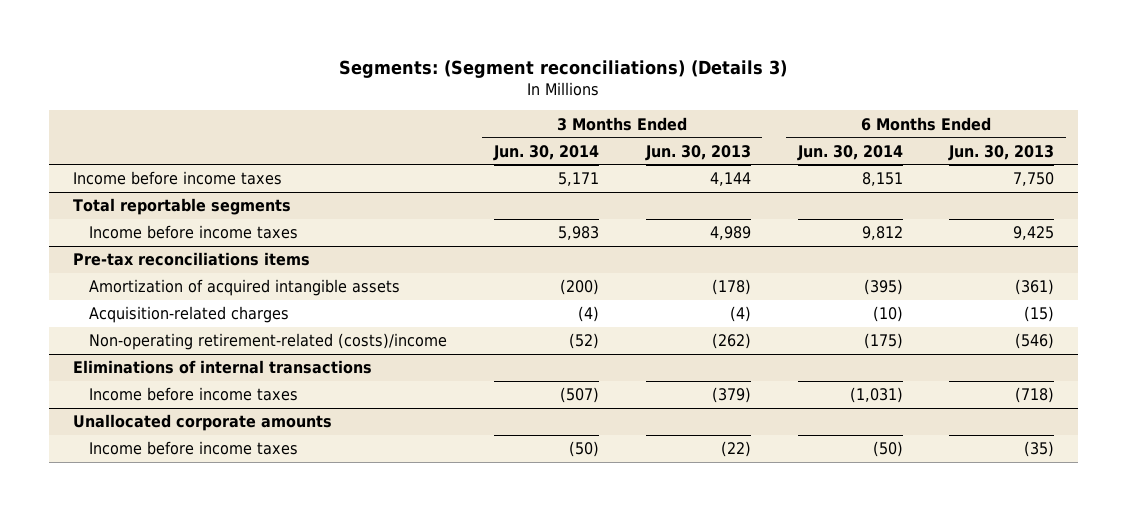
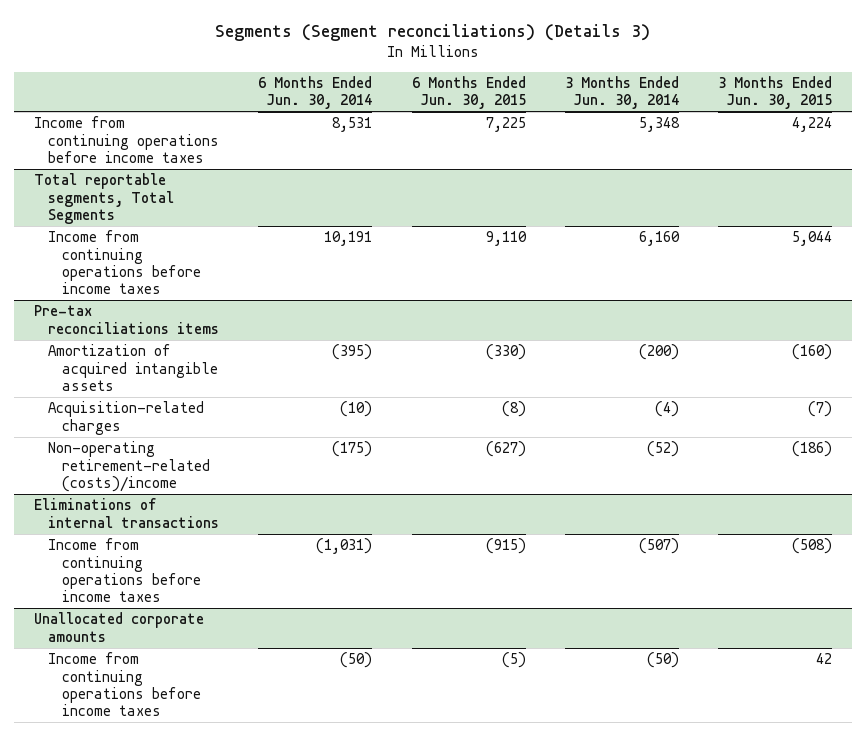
- Segments: (Segment reconciliations) (Details 3)
+ Segments (Segment reconciliations) (Details 3)
- | 3 Months Ended Jun. 30, 2014 | 3 Months Ended Jun. 30, 2013 | 6 Months Ended Jun. 30, 2014 | 6 Months Ended Jun. 30, 2013
+ | 6 Months Ended Jun. 30, 2014 | 6 Months Ended Jun. 30, 2015 | 3 Months Ended Jun. 30, 2014 | 3 Months Ended Jun. 30, 2015
- Income before income taxes | 5,171 | 4,144 | 8,151 | 7,750
- Total reportable segments
- Income before income taxes | 5,983 | 4,989 | 9,812 | 9,425
+ Income from continuing operations before income taxes | 8,531 | 7,225 | 5,348 | 4,224
+ Total reportable segments, Total Segments
+ Income from continuing operations before income taxes | 10,191 | 9,110 | 6,160 | 5,044
@ Eliminations of internal transactions
- Income before income taxes | (507) | (379) | (1,031) | (718)
+ Income from continuing operations before income taxes | (1,031) | (915) | (507) | (508)
@ Unallocated corporate amounts
- Income before income taxes | (50) | (22) | (50) | (35)
+ Income from continuing operations before income taxes | (50) | (5) | (50) | 42

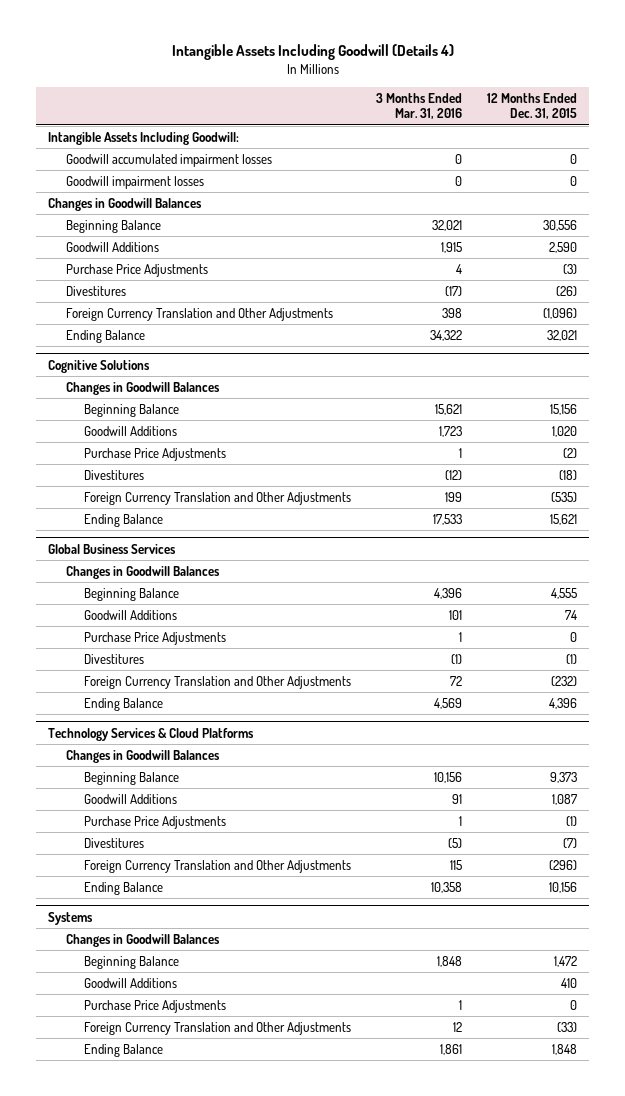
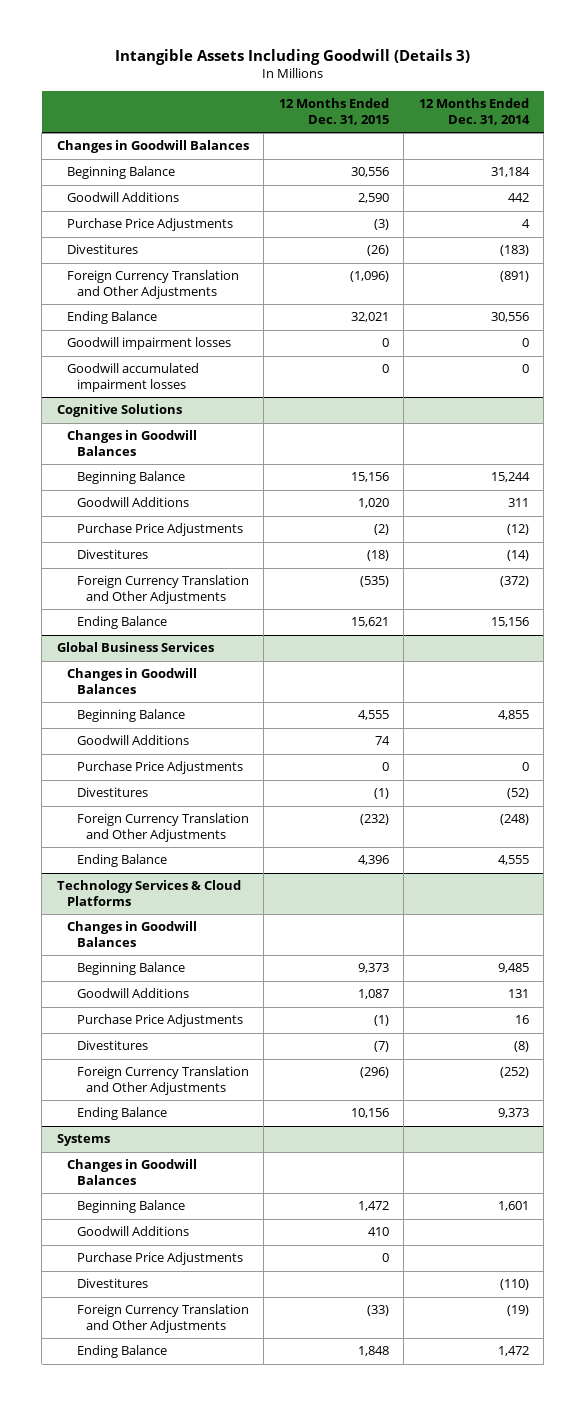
- Intangible Assets Including Goodwill (Details 4)
+ Intangible Assets Including Goodwill (Details 3)
- | 3 Months Ended Mar. 31, 2016 | 12 Months Ended Dec. 31, 2015
+ | 12 Months Ended Dec. 31, 2015 | 12 Months Ended Dec. 31, 2014
- Intangible Assets Including Goodwill:
moved down: Goodwill impairment losses | 0 | 0
moved down: Goodwill accumulated impairment losses | 0 | 0
@ Systems
+ Divestitures | | (110)

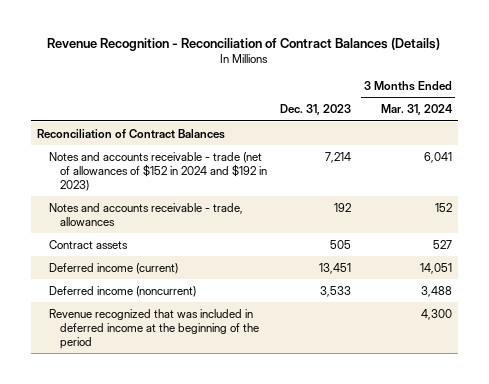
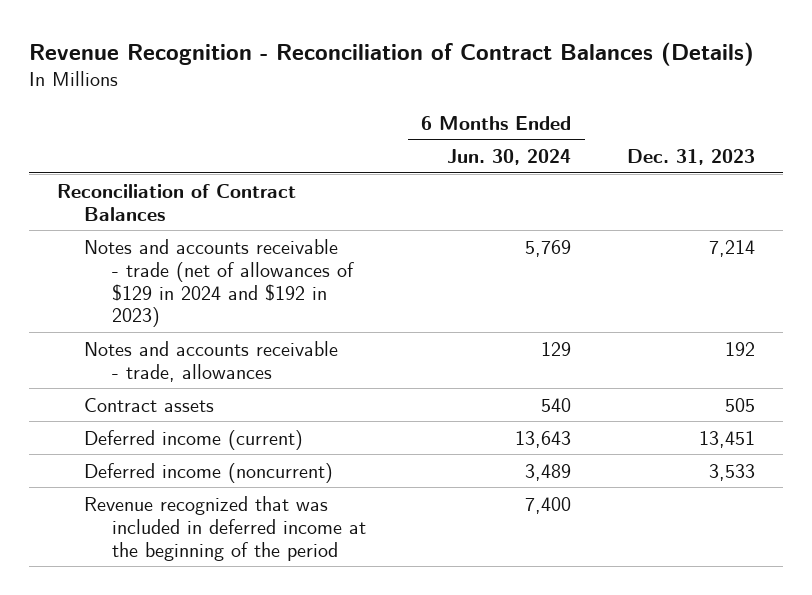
- | Dec. 31, 2023 | 3 Months Ended Mar. 31, 2024
+ | 6 Months Ended Jun. 30, 2024 | Dec. 31, 2023
- Notes and accounts receivable - trade (net of allowances of $152 in 2024 and $192 in 2023) | 7,214 | 6,041
+ Notes and accounts receivable - trade (net of allowances of $129 in 2024 and $192 in 2023) | 5,769 | 7,214

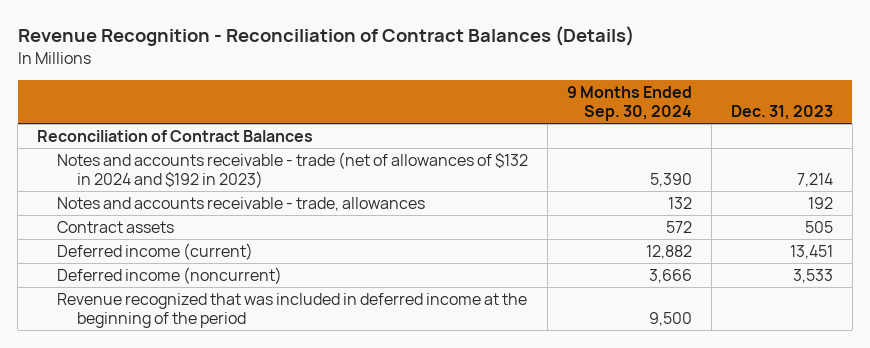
- | 6 Months Ended Jun. 30, 2024 | Dec. 31, 2023
+ | 9 Months Ended Sep. 30, 2024 | Dec. 31, 2023
- Notes and accounts receivable - trade (net of allowances of $129 in 2024 and $192 in 2023) | 5,769 | 7,214
+ Notes and accounts receivable - trade (net of allowances of $132 in 2024 and $192 in 2023) | 5,390 | 7,214

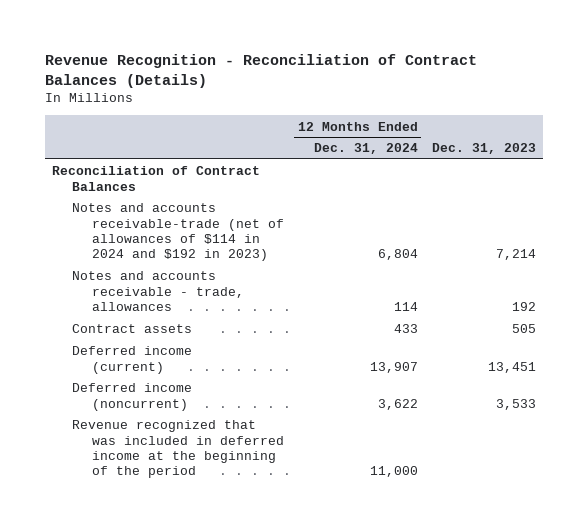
- | 9 Months Ended Sep. 30, 2024 | Dec. 31, 2023
+ | 12 Months Ended Dec. 31, 2024 | Dec. 31, 2023
- Notes and accounts receivable - trade (net of allowances of $132 in 2024 and $192 in 2023) | 5,390 | 7,214
+ Notes and accounts receivable-trade (net of allowances of $114 in 2024 and $192 in 2023) | 6,804 | 7,214

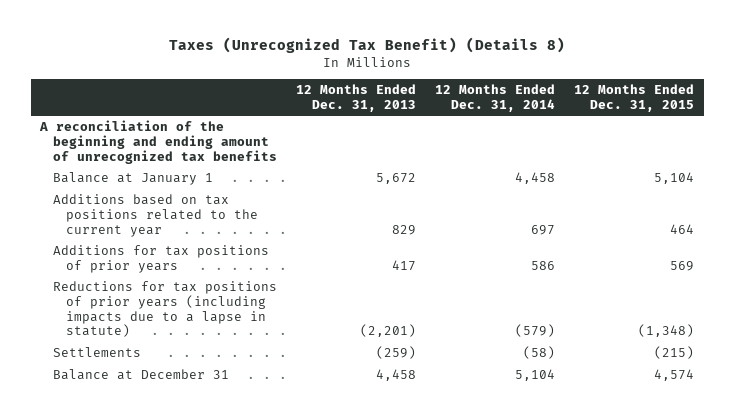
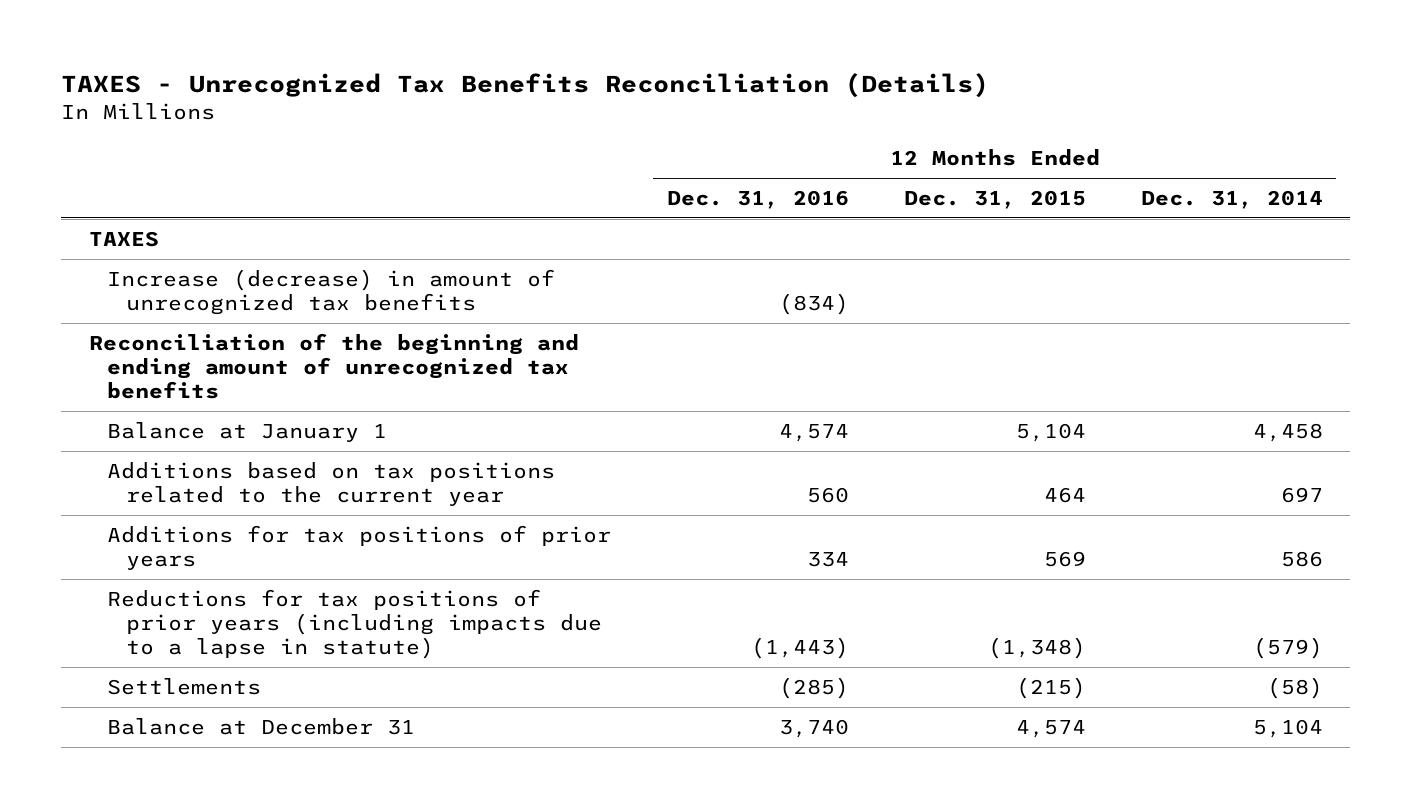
- Taxes (Unrecognized Tax Benefit) (Details 8)
+ TAXES - Unrecognized Tax Benefits Reconciliation (Details)
- | 12 Months Ended Dec. 31, 2013 | 12 Months Ended Dec. 31, 2014 | 12 Months Ended Dec. 31, 2015
+ | 12 Months Ended Dec. 31, 2016 | 12 Months Ended Dec. 31, 2015 | 12 Months Ended Dec. 31, 2014
- A reconciliation of the beginning and ending amount of unrecognized tax benefits
+ TAXES
+ Increase (decrease) in amount of unrecognized tax benefits | (834) | |
+ Reconciliation of the beginning and ending amount of unrecognized tax benefits

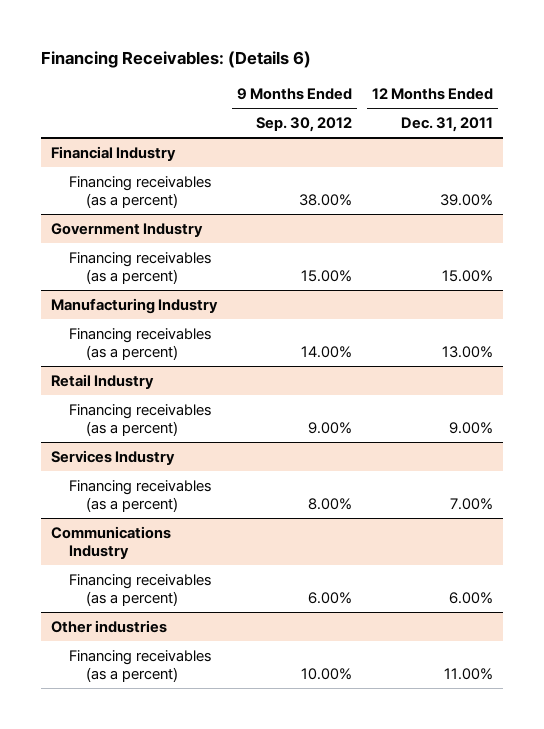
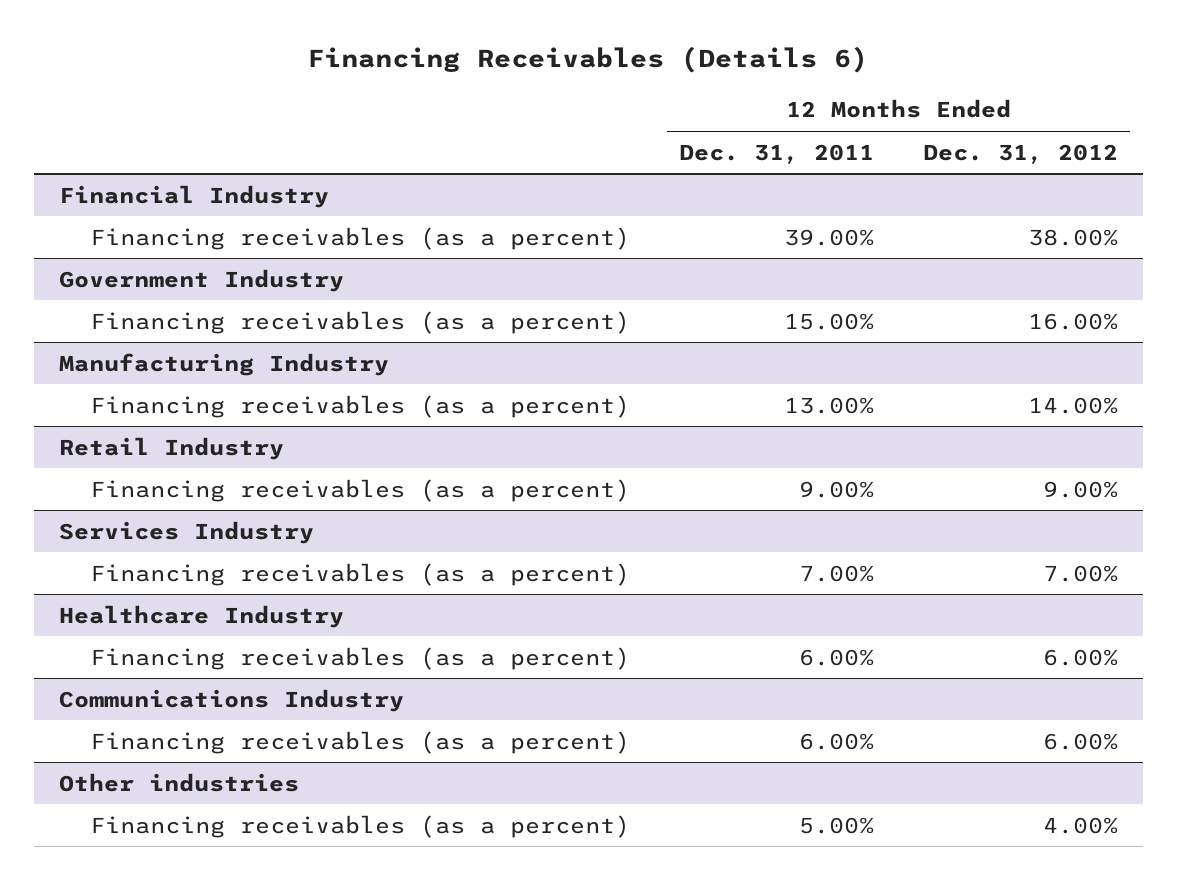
- Financing Receivables: (Details 6)
+ Financing Receivables (Details 6)
- | 9 Months Ended Sep. 30, 2012 | 12 Months Ended Dec. 31, 2011
+ | 12 Months Ended Dec. 31, 2011 | 12 Months Ended Dec. 31, 2012
+ Healthcare Industry
+ Financing receivables (as a percent) | 6.00% | 6.00%
@ Other industries
- Financing receivables (as a percent) | 10.00% | 11.00%
+ Financing receivables (as a percent) | 5.00% | 4.00%

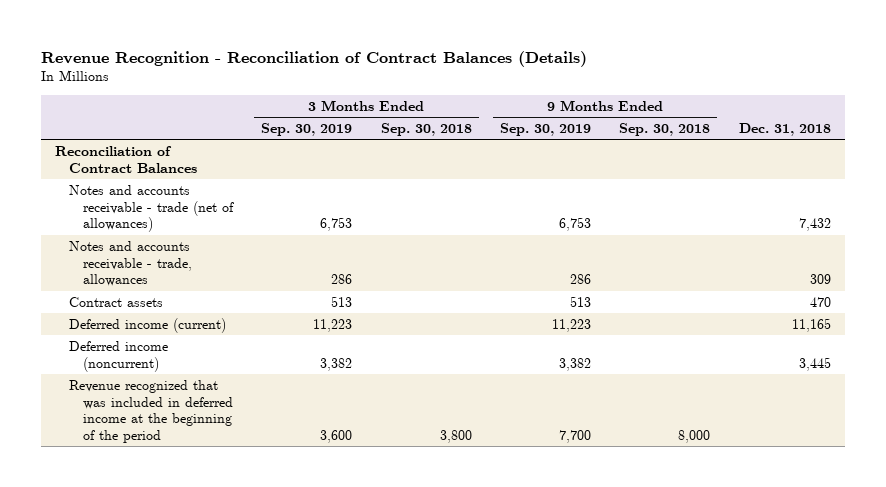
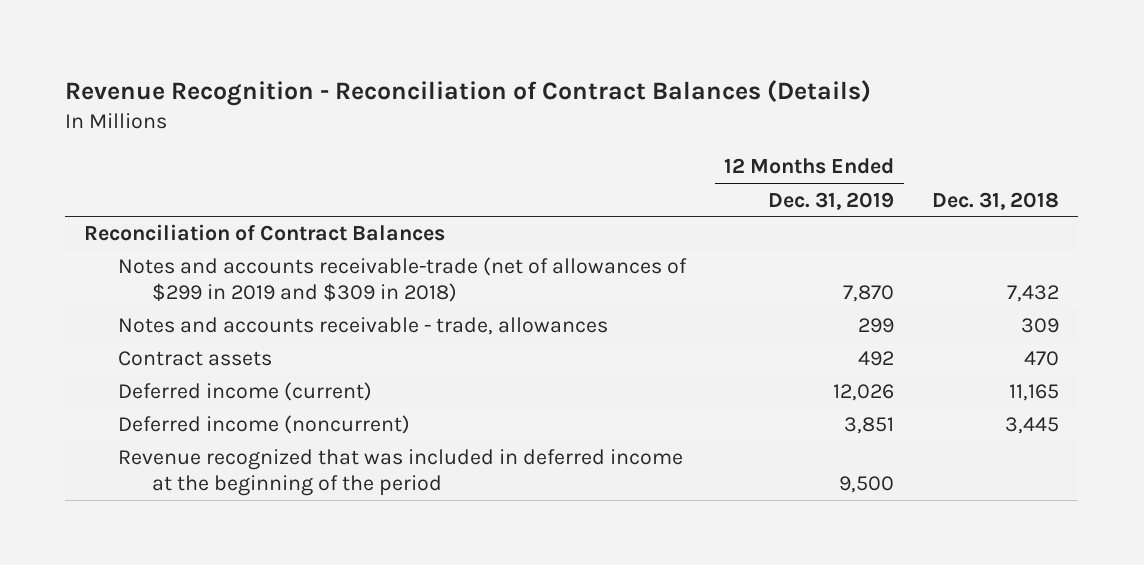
- | 3 Months Ended Sep. 30, 2019 | 3 Months Ended Sep. 30, 2018 | 9 Months Ended Sep. 30, 2019 | 9 Months Ended Sep. 30, 2018 | Dec. 31, 2018
+ | 12 Months Ended Dec. 31, 2019 | Dec. 31, 2018
- Notes and accounts receivable - trade (net of allowances) | 6,753 | | 6,753 | | 7,432
+ Notes and accounts receivable-trade (net of allowances of $299 in 2019 and $309 in 2018) | 7,870 | 7,432

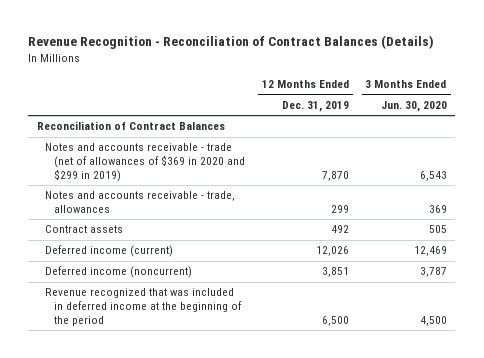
- | 12 Months Ended Dec. 31, 2019 | Dec. 31, 2018
+ | 12 Months Ended Dec. 31, 2019 | 3 Months Ended Jun. 30, 2020
- Notes and accounts receivable-trade (net of allowances of $299 in 2019 and $309 in 2018) | 7,870 | 7,432
+ Notes and accounts receivable - trade (net of allowances of $369 in 2020 and $299 in 2019) | 7,870 | 6,543
- Revenue recognized that was included in deferred income at the beginning of the period | 9,500 |
+ Revenue recognized that was included in deferred income at the beginning of the period | 6,500 | 4,500

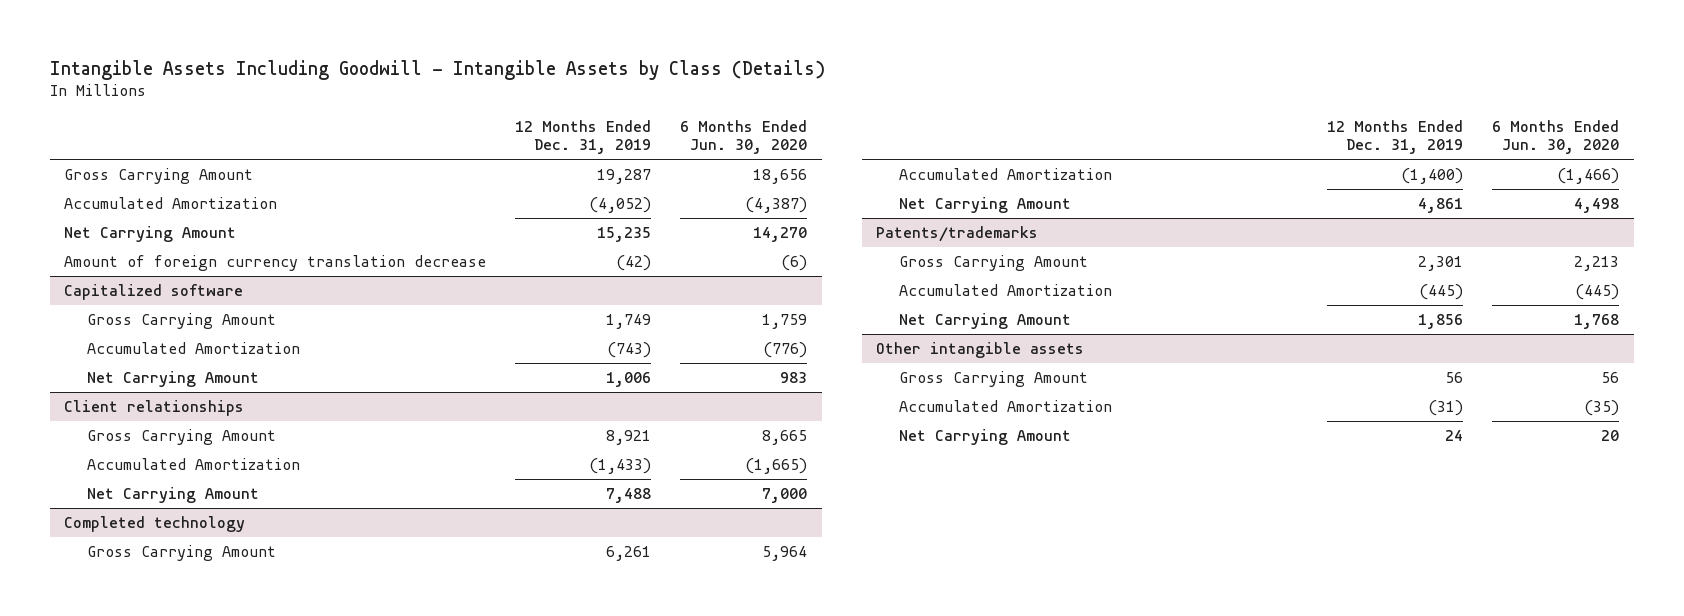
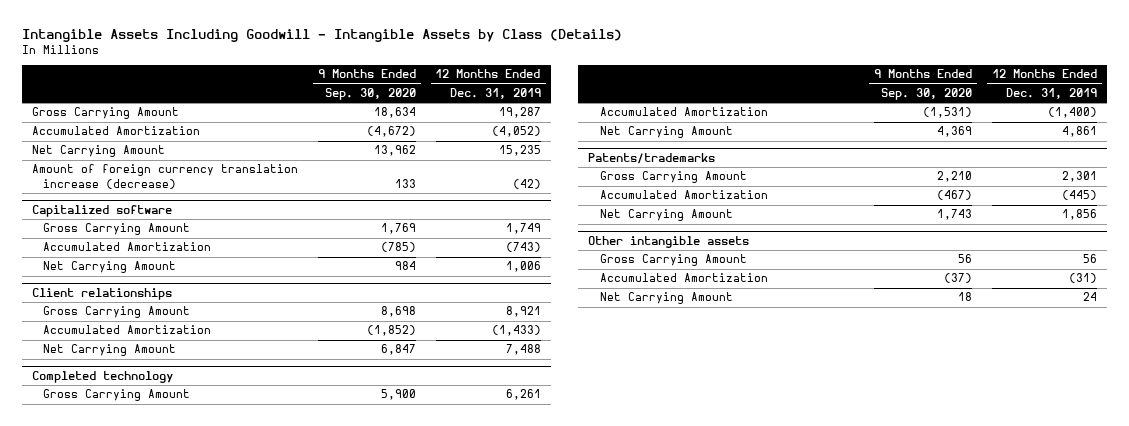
- | 12 Months Ended Dec. 31, 2019 | 6 Months Ended Jun. 30, 2020
+ | 9 Months Ended Sep. 30, 2020 | 12 Months Ended Dec. 31, 2019
- Amount of foreign currency translation decrease | (42) | (6)
+ Amount of foreign currency translation increase (decrease) | 133 | (42)

